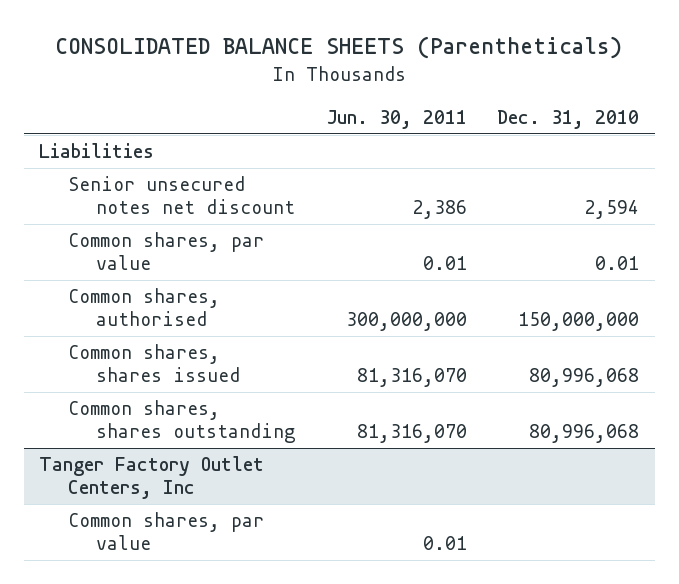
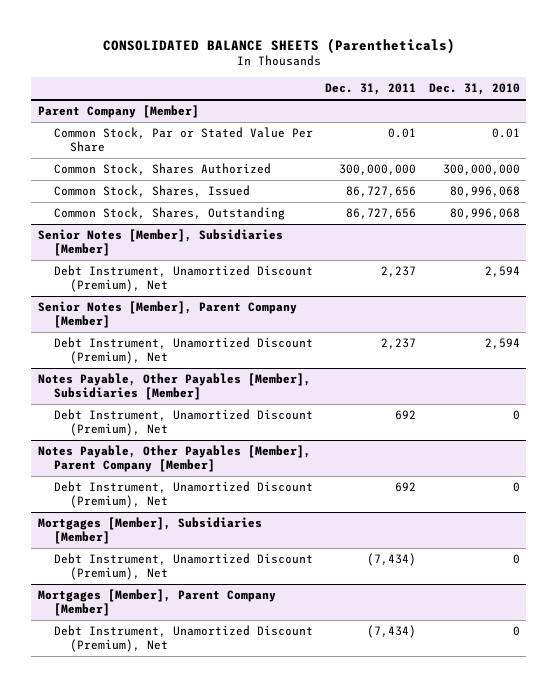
- | Jun. 30, 2011 | Dec. 31, 2010
+ | Dec. 31, 2011 | Dec. 31, 2010
- Liabilities
- Senior unsecured notes net discount | 2,386 | 2,594
- Common shares, par value | 0.01 | 0.01
- Common shares, authorised | 300,000,000 | 150,000,000
- Common shares, shares issued | 81,316,070 | 80,996,068
- Common shares, shares outstanding | 81,316,070 | 80,996,068
- Tanger Factory Outlet Centers, Inc
- Common shares, par value | 0.01 |
+ Parent Company [Member]
+ Common Stock, Par or Stated Value Per Share | 0.01 | 0.01
+ Common Stock, Shares Authorized | 300,000,000 | 300,000,000
+ Common Stock, Shares, Issued | 86,727,656 | 80,996,068
+ Common Stock, Shares, Outstanding | 86,727,656 | 80,996,068
+ Senior Notes [Member], Subsidiaries [Member]
+ Debt Instrument, Unamortized Discount (Premium), Net | 2,237 | 2,594
+ Senior Notes [Member], Parent Company [Member]
+ Debt Instrument, Unamortized Discount (Premium), Net | 2,237 | 2,594
+ Notes Payable, Other Payables [Member], Subsidiaries [Member]
+ Debt Instrument, Unamortized Discount (Premium), Net | 692 | 0
+ Notes Payable, Other Payables [Member], Parent Company [Member]
+ Debt Instrument, Unamortized Discount (Premium), Net | 692 | 0
+ Mortgages [Member], Subsidiaries [Member]
+ Debt Instrument, Unamortized Discount (Premium), Net | (7,434) | 0
+ Mortgages [Member], Parent Company [Member]
+ Debt Instrument, Unamortized Discount (Premium), Net | (7,434) | 0

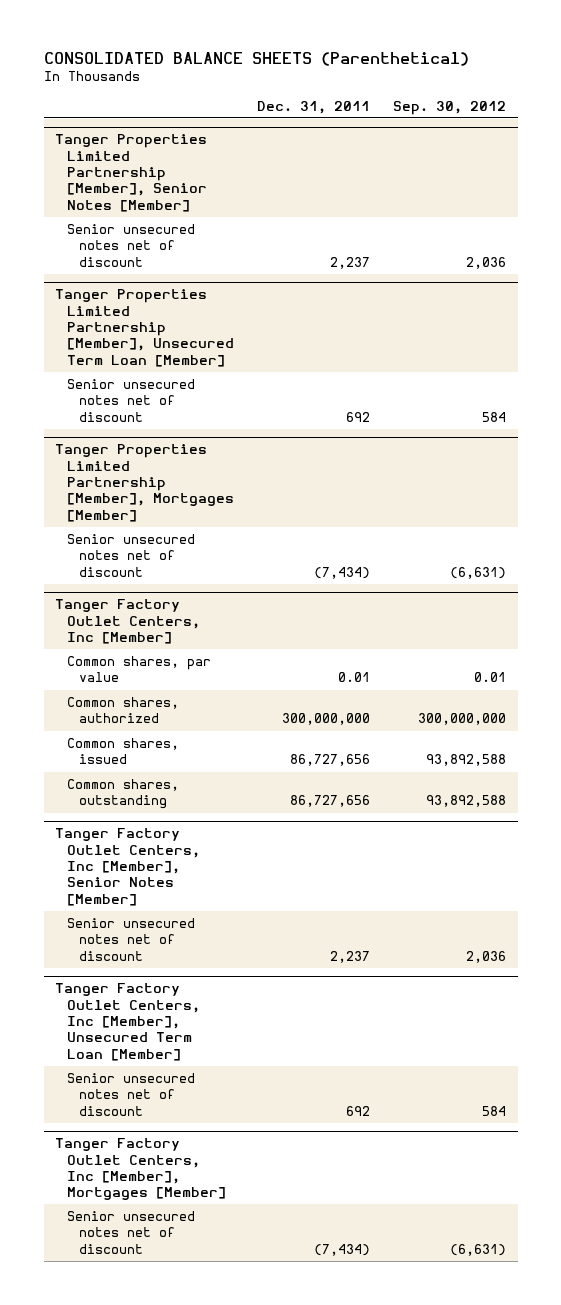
- CONSOLIDATED BALANCE SHEETS (Parentheticals)
+ CONSOLIDATED BALANCE SHEETS (Parenthetical)
- | Dec. 31, 2011 | Dec. 31, 2010
+ | Dec. 31, 2011 | Sep. 30, 2012
- Parent Company [Member]
- Common Stock, Par or Stated Value Per Share | 0.01 | 0.01
- Common Stock, Shares Authorized | 300,000,000 | 300,000,000
- Common Stock, Shares, Issued | 86,727,656 | 80,996,068
- Common Stock, Shares, Outstanding | 86,727,656 | 80,996,068
- Senior Notes [Member], Subsidiaries [Member]
- Debt Instrument, Unamortized Discount (Premium), Net | 2,237 | 2,594
- Senior Notes [Member], Parent Company [Member]
- Debt Instrument, Unamortized Discount (Premium), Net | 2,237 | 2,594
- Notes Payable, Other Payables [Member], Subsidiaries [Member]
- Debt Instrument, Unamortized Discount (Premium), Net | 692 | 0
- Notes Payable, Other Payables [Member], Parent Company [Member]
- Debt Instrument, Unamortized Discount (Premium), Net | 692 | 0
- Mortgages [Member], Subsidiaries [Member]
- Debt Instrument, Unamortized Discount (Premium), Net | (7,434) | 0
- Mortgages [Member], Parent Company [Member]
- Debt Instrument, Unamortized Discount (Premium), Net | (7,434) | 0
+ Tanger Properties Limited Partnership [Member], Senior Notes [Member]
+ Senior unsecured notes net of discount | 2,237 | 2,036
+ Tanger Properties Limited Partnership [Member], Unsecured Term Loan [Member]
+ Senior unsecured notes net of discount | 692 | 584
+ Tanger Properties Limited Partnership [Member], Mortgages [Member]
+ Senior unsecured notes net of discount | (7,434) | (6,631)
+ Tanger Factory Outlet Centers, Inc [Member]
+ Common shares, par value | 0.01 | 0.01
+ Common shares, authorized | 300,000,000 | 300,000,000
+ Common shares, issued | 86,727,656 | 93,892,588
+ Common shares, outstanding | 86,727,656 | 93,892,588
+ Tanger Factory Outlet Centers, Inc [Member], Senior Notes [Member]
+ Senior unsecured notes net of discount | 2,237 | 2,036
+ Tanger Factory Outlet Centers, Inc [Member], Unsecured Term Loan [Member]
+ Senior unsecured notes net of discount | 692 | 584
+ Tanger Factory Outlet Centers, Inc [Member], Mortgages [Member]
+ Senior unsecured notes net of discount | (7,434) | (6,631)

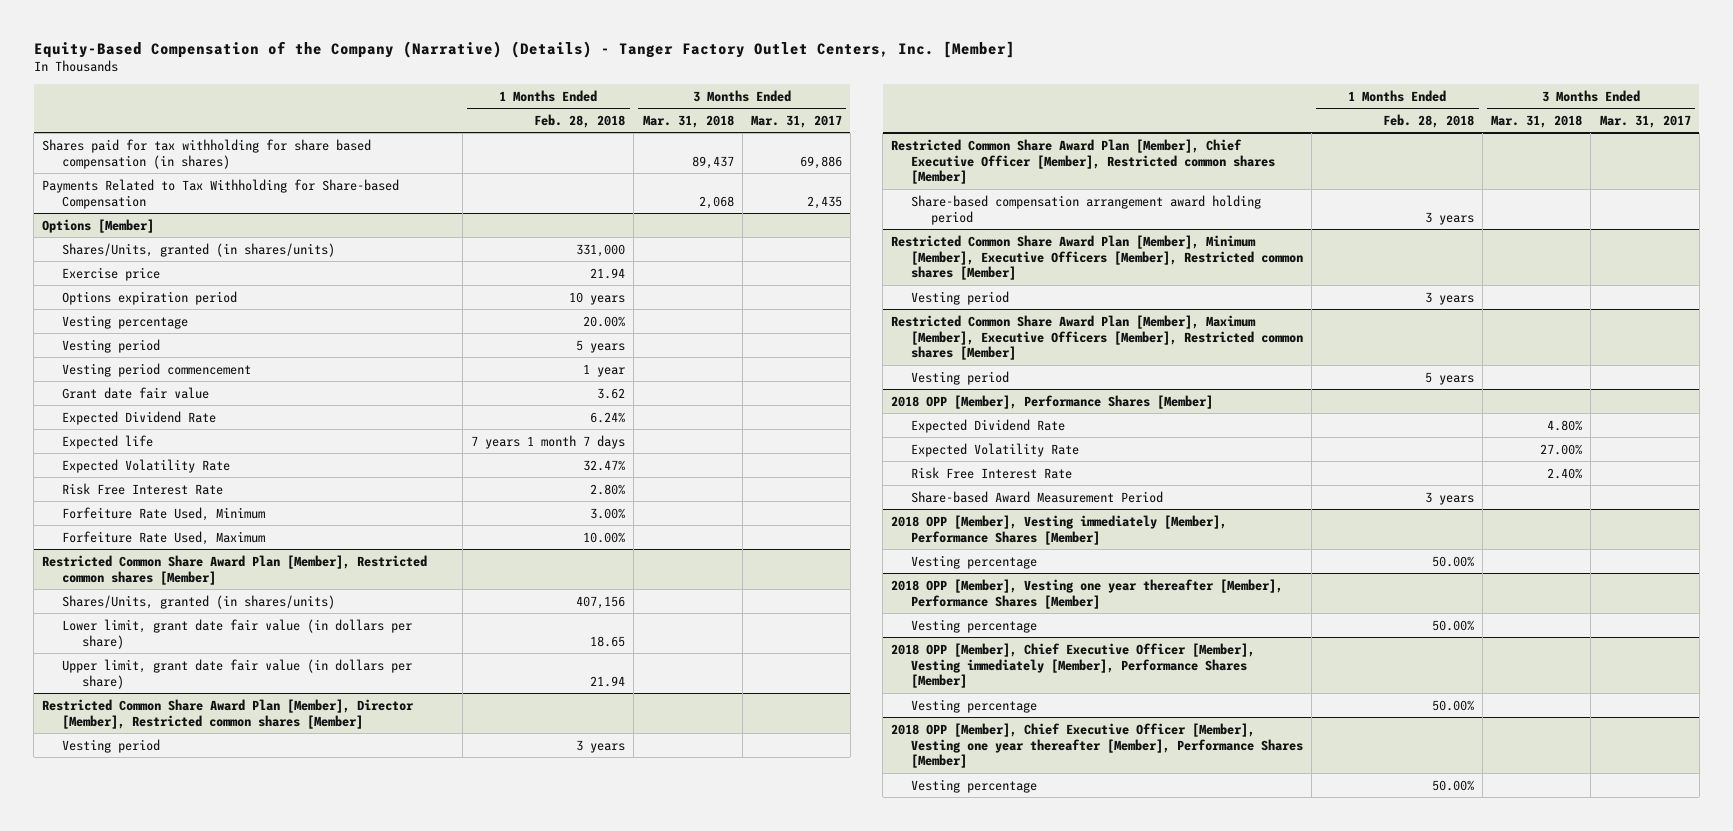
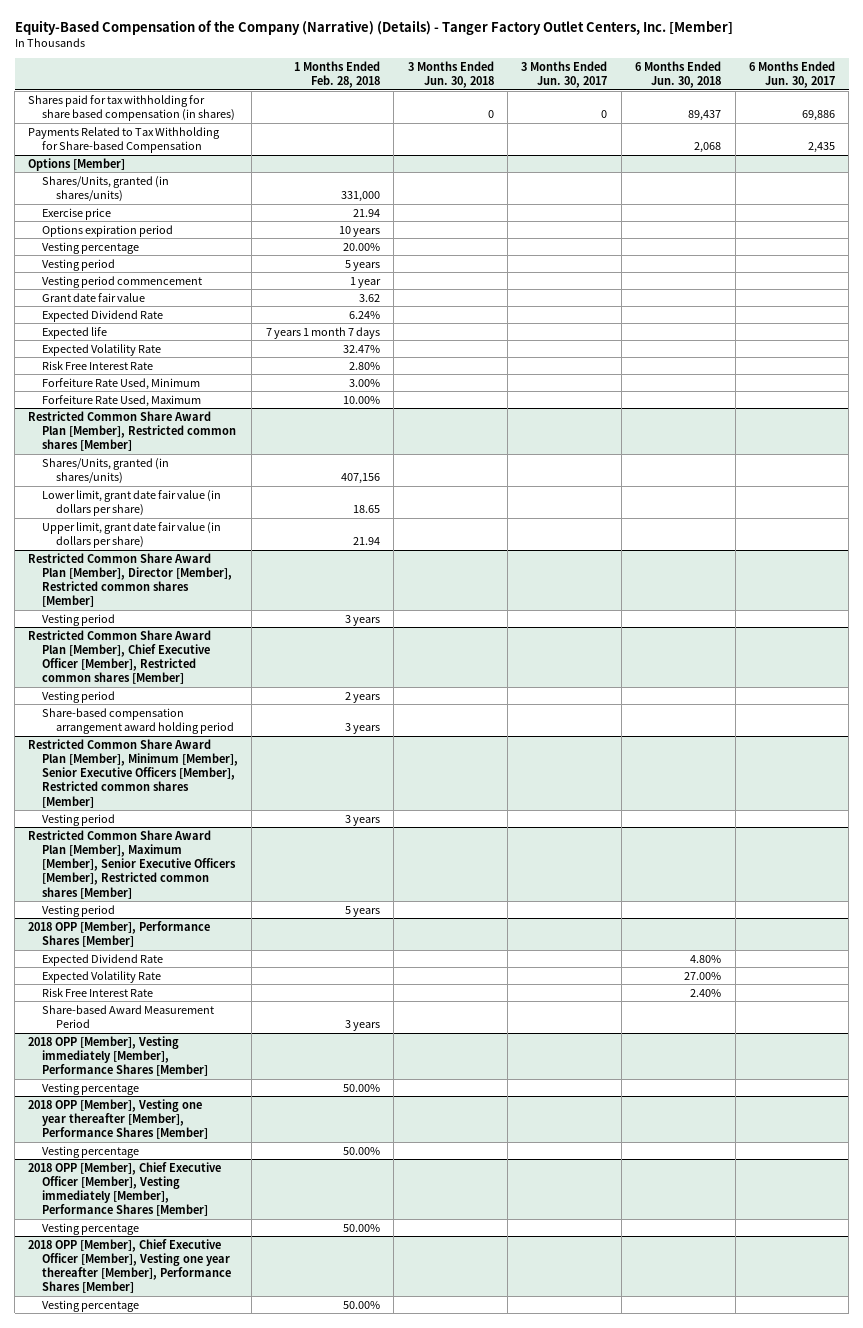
- | 1 Months Ended Feb. 28, 2018 | 3 Months Ended Mar. 31, 2018 | 3 Months Ended Mar. 31, 2017
+ | 1 Months Ended Feb. 28, 2018 | 3 Months Ended Jun. 30, 2018 | 3 Months Ended Jun. 30, 2017 | 6 Months Ended Jun. 30, 2018 | 6 Months Ended Jun. 30, 2017
@ Restricted Common Share Award Plan [Member], Chief Executive Officer [Member], Restricted common shares [Member]
+ Vesting period | 2 years | | | |
- Restricted Common Share Award Plan [Member], Minimum [Member], Executive Officers [Member], Restricted common shares [Member]
+ Restricted Common Share Award Plan [Member], Minimum [Member], Senior Executive Officers [Member], Restricted common shares [Member]
- Restricted Common Share Award Plan [Member], Maximum [Member], Executive Officers [Member], Restricted common shares [Member]
+ Restricted Common Share Award Plan [Member], Maximum [Member], Senior Executive Officers [Member], Restricted common shares [Member]

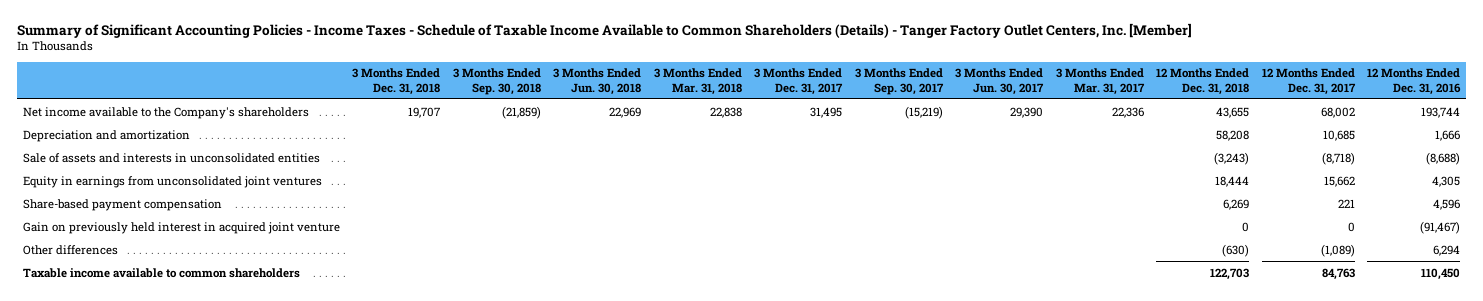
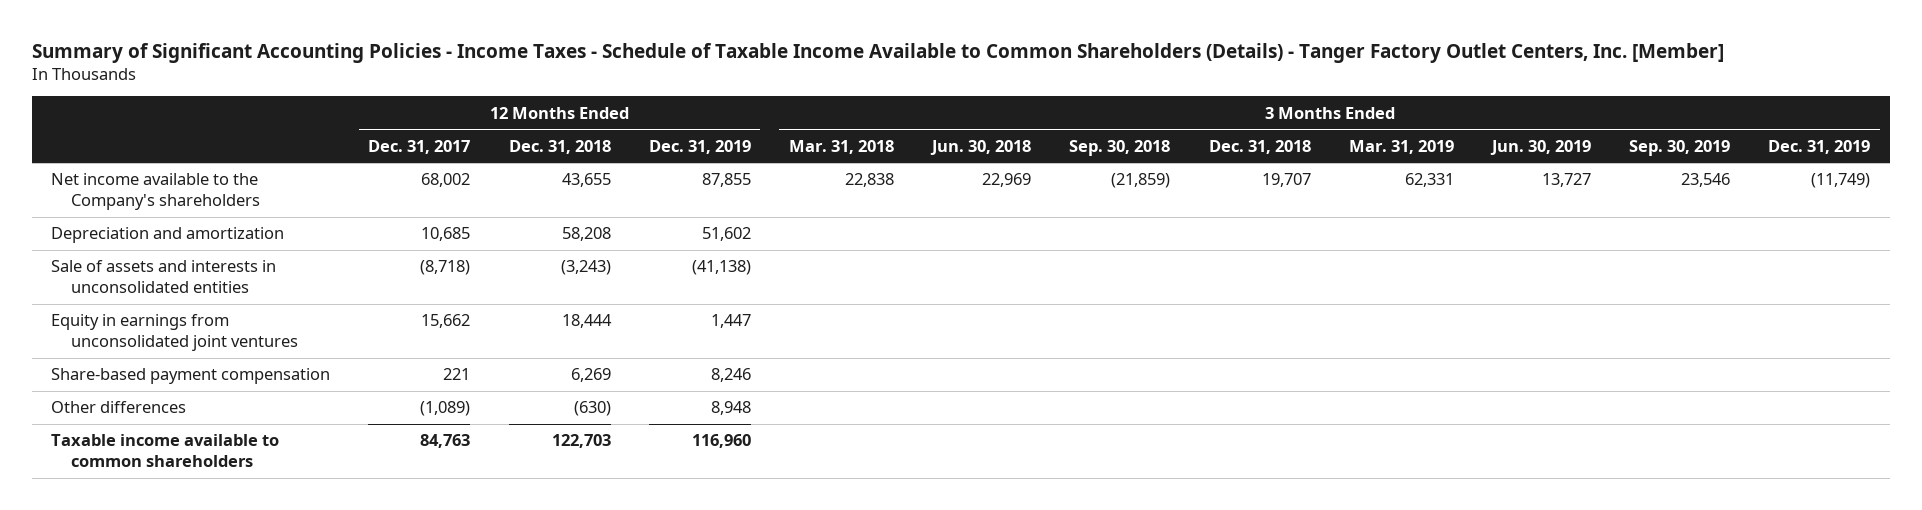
- | 3 Months Ended Dec. 31, 2018 | 3 Months Ended Sep. 30, 2018 | 3 Months Ended Jun. 30, 2018 | 3 Months Ended Mar. 31, 2018 | 3 Months Ended Dec. 31, 2017 | 3 Months Ended Sep. 30, 2017 | 3 Months Ended Jun. 30, 2017 | 3 Months Ended Mar. 31, 2017 | 12 Months Ended Dec. 31, 2018 | 12 Months Ended Dec. 31, 2017 | 12 Months Ended Dec. 31, 2016
+ | 12 Months Ended Dec. 31, 2017 | 12 Months Ended Dec. 31, 2018 | 12 Months Ended Dec. 31, 2019 | 3 Months Ended Mar. 31, 2018 | 3 Months Ended Jun. 30, 2018 | 3 Months Ended Sep. 30, 2018 | 3 Months Ended Dec. 31, 2018 | 3 Months Ended Mar. 31, 2019 | 3 Months Ended Jun. 30, 2019 | 3 Months Ended Sep. 30, 2019 | 3 Months Ended Dec. 31, 2019
- Gain on previously held interest in acquired joint venture | | | | | | | | | 0 | 0 | (91,467)

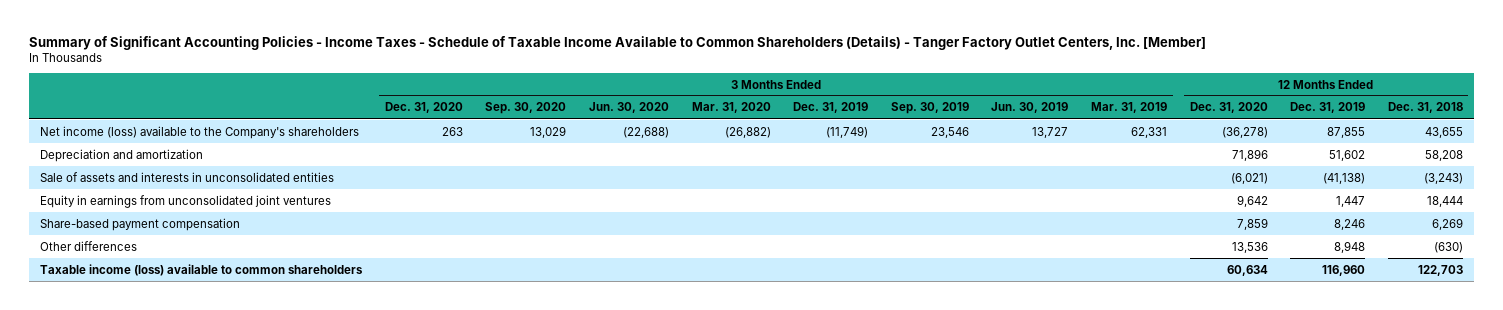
- | 12 Months Ended Dec. 31, 2017 | 12 Months Ended Dec. 31, 2018 | 12 Months Ended Dec. 31, 2019 | 3 Months Ended Mar. 31, 2018 | 3 Months Ended Jun. 30, 2018 | 3 Months Ended Sep. 30, 2018 | 3 Months Ended Dec. 31, 2018 | 3 Months Ended Mar. 31, 2019 | 3 Months Ended Jun. 30, 2019 | 3 Months Ended Sep. 30, 2019 | 3 Months Ended Dec. 31, 2019
+ | 3 Months Ended Dec. 31, 2020 | 3 Months Ended Sep. 30, 2020 | 3 Months Ended Jun. 30, 2020 | 3 Months Ended Mar. 31, 2020 | 3 Months Ended Dec. 31, 2019 | 3 Months Ended Sep. 30, 2019 | 3 Months Ended Jun. 30, 2019 | 3 Months Ended Mar. 31, 2019 | 12 Months Ended Dec. 31, 2020 | 12 Months Ended Dec. 31, 2019 | 12 Months Ended Dec. 31, 2018
- Net income available to the Company's shareholders | 68,002 | 43,655 | 87,855 | 22,838 | 22,969 | (21,859) | 19,707 | 62,331 | 13,727 | 23,546 | (11,749)
+ Net income (loss) available to the Company's shareholders | 263 | 13,029 | (22,688) | (26,882) | (11,749) | 23,546 | 13,727 | 62,331 | (36,278) | 87,855 | 43,655
- Taxable income available to common shareholders | 84,763 | 122,703 | 116,960 | | | | | | | |
+ Taxable income (loss) available to common shareholders | | | | | | | | | 60,634 | 116,960 | 122,703

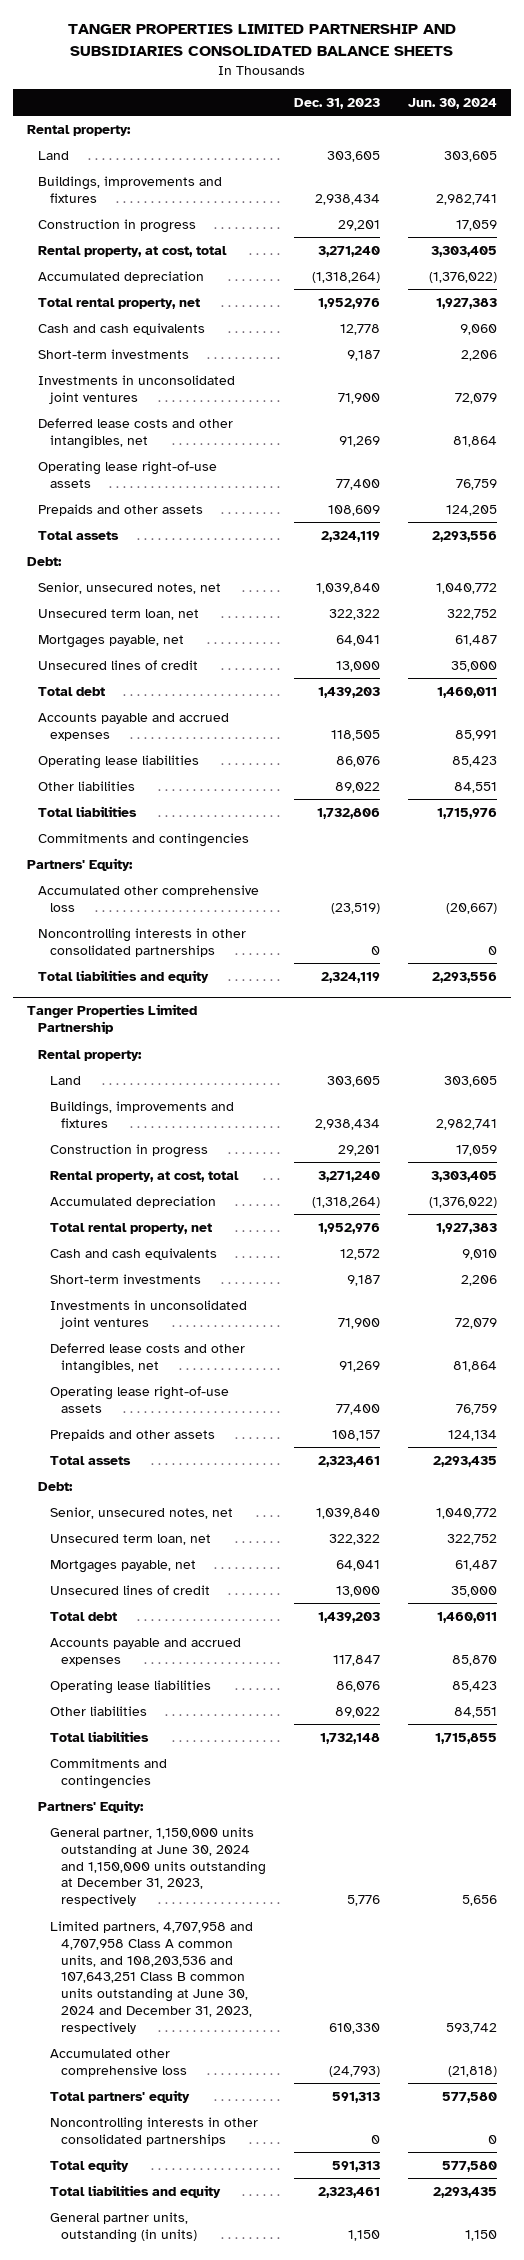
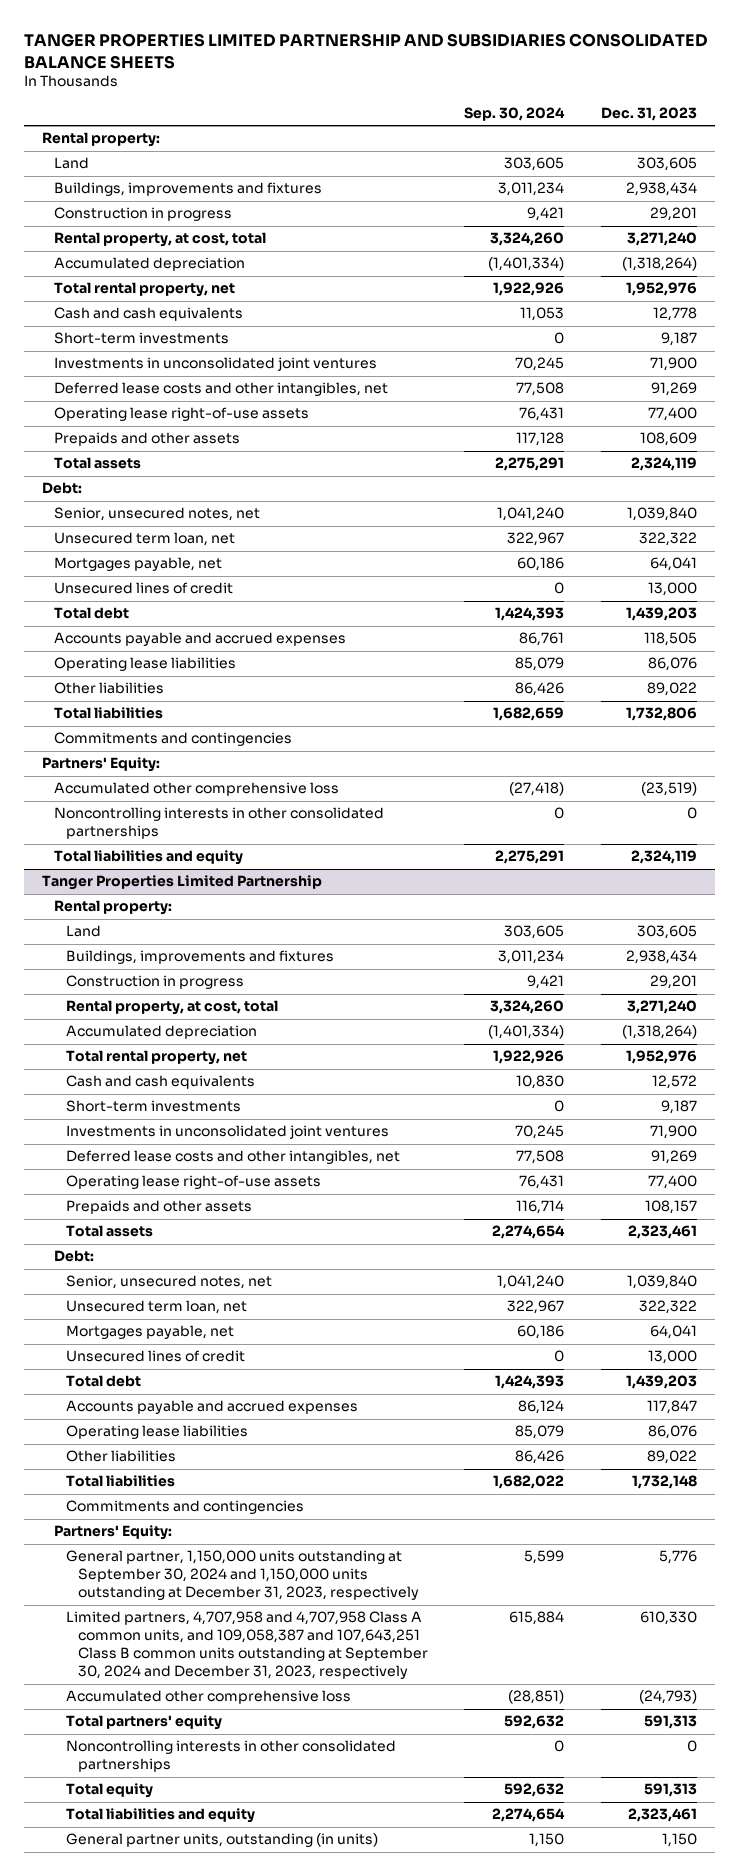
- | Dec. 31, 2023 | Jun. 30, 2024
+ | Sep. 30, 2024 | Dec. 31, 2023
@ Tanger Properties Limited Partnership
- General partner, 1,150,000 units outstanding at June 30, 2024 and 1,150,000 units outstanding at December 31, 2023, respectively | 5,776 | 5,656
- Limited partners, 4,707,958 and 4,707,958 Class A common units, and 108,203,536 and 107,643,251 Class B common units outstanding at June 30, 2024 and December 31, 2023, respectively | 610,330 | 593,742
+ General partner, 1,150,000 units outstanding at September 30, 2024 and 1,150,000 units outstanding at December 31, 2023, respectively | 5,599 | 5,776
+ Limited partners, 4,707,958 and 4,707,958 Class A common units, and 109,058,387 and 107,643,251 Class B common units outstanding at September 30, 2024 and December 31, 2023, respectively | 615,884 | 610,330

